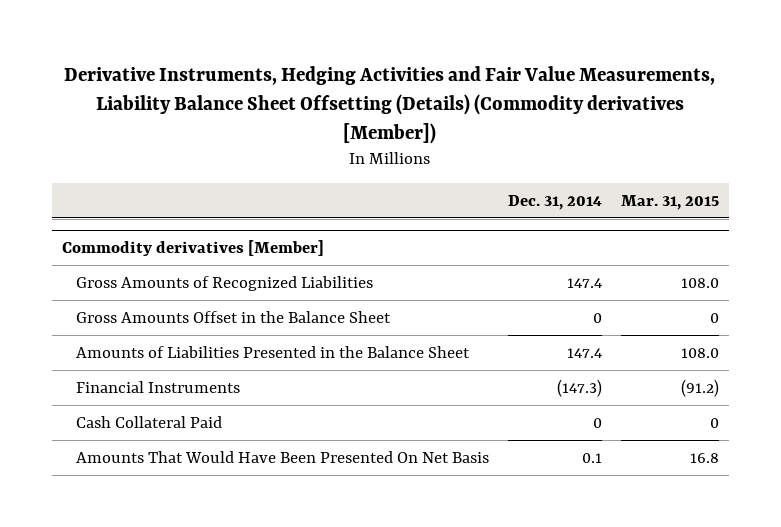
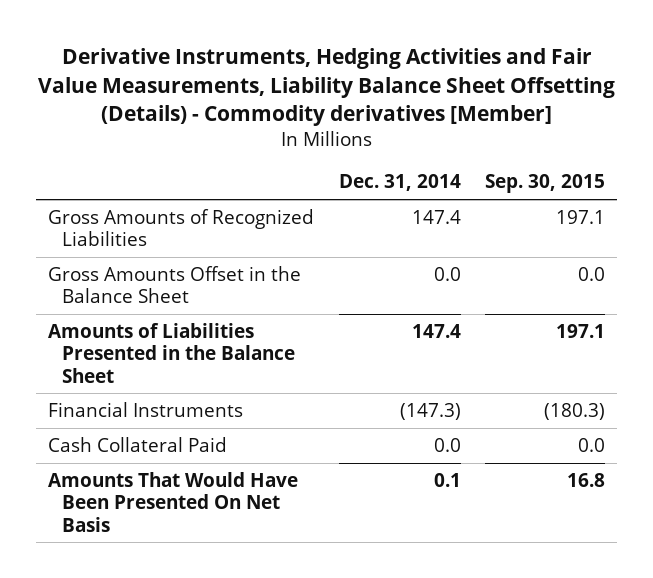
- Derivative Instruments, Hedging Activities and Fair Value Measurements, Liability Balance Sheet Offsetting (Details) (Commodity derivatives [Member])
+ Derivative Instruments, Hedging Activities and Fair Value Measurements, Liability Balance Sheet Offsetting (Details) - Commodity derivatives [Member]
- | Dec. 31, 2014 | Mar. 31, 2015
+ | Dec. 31, 2014 | Sep. 30, 2015
- Commodity derivatives [Member]
- Gross Amounts Offset in the Balance Sheet | 0 | 0
+ Gross Amounts Offset in the Balance Sheet | 0.0 | 0.0
- Cash Collateral Paid | 0 | 0
+ Cash Collateral Paid | 0.0 | 0.0

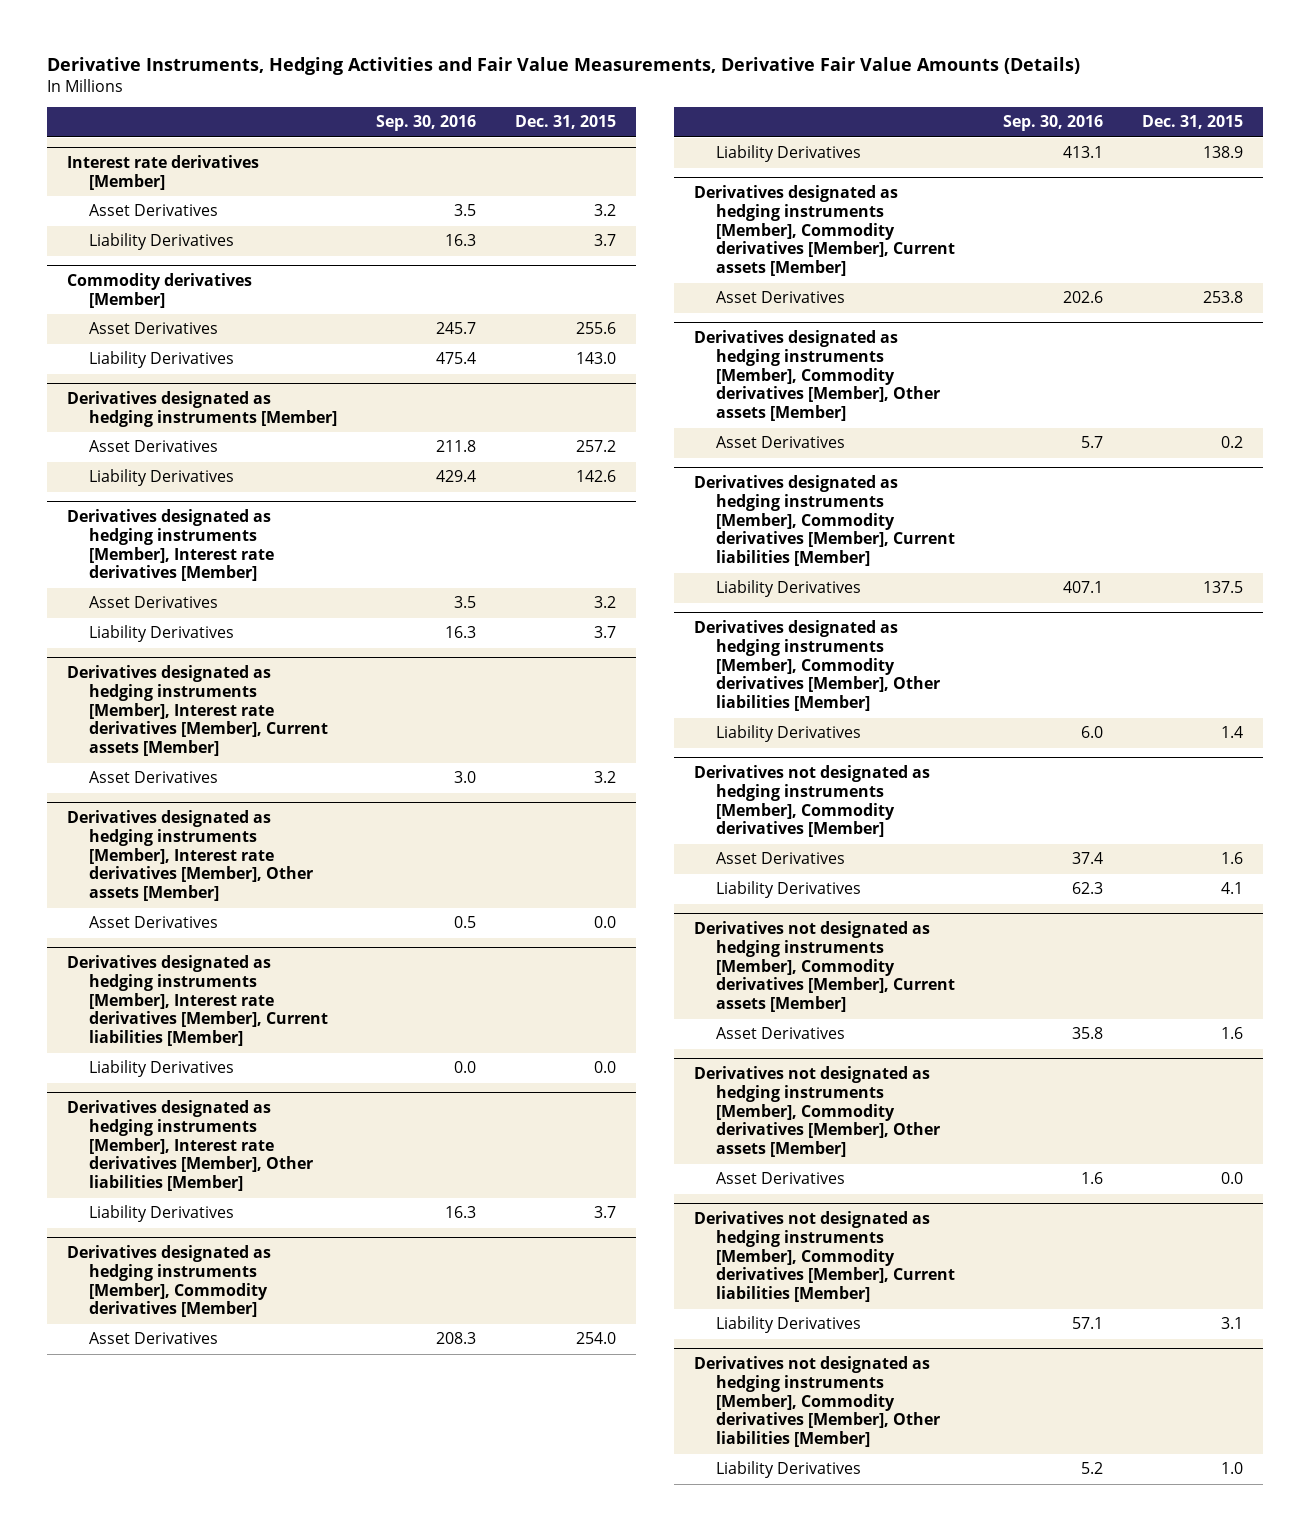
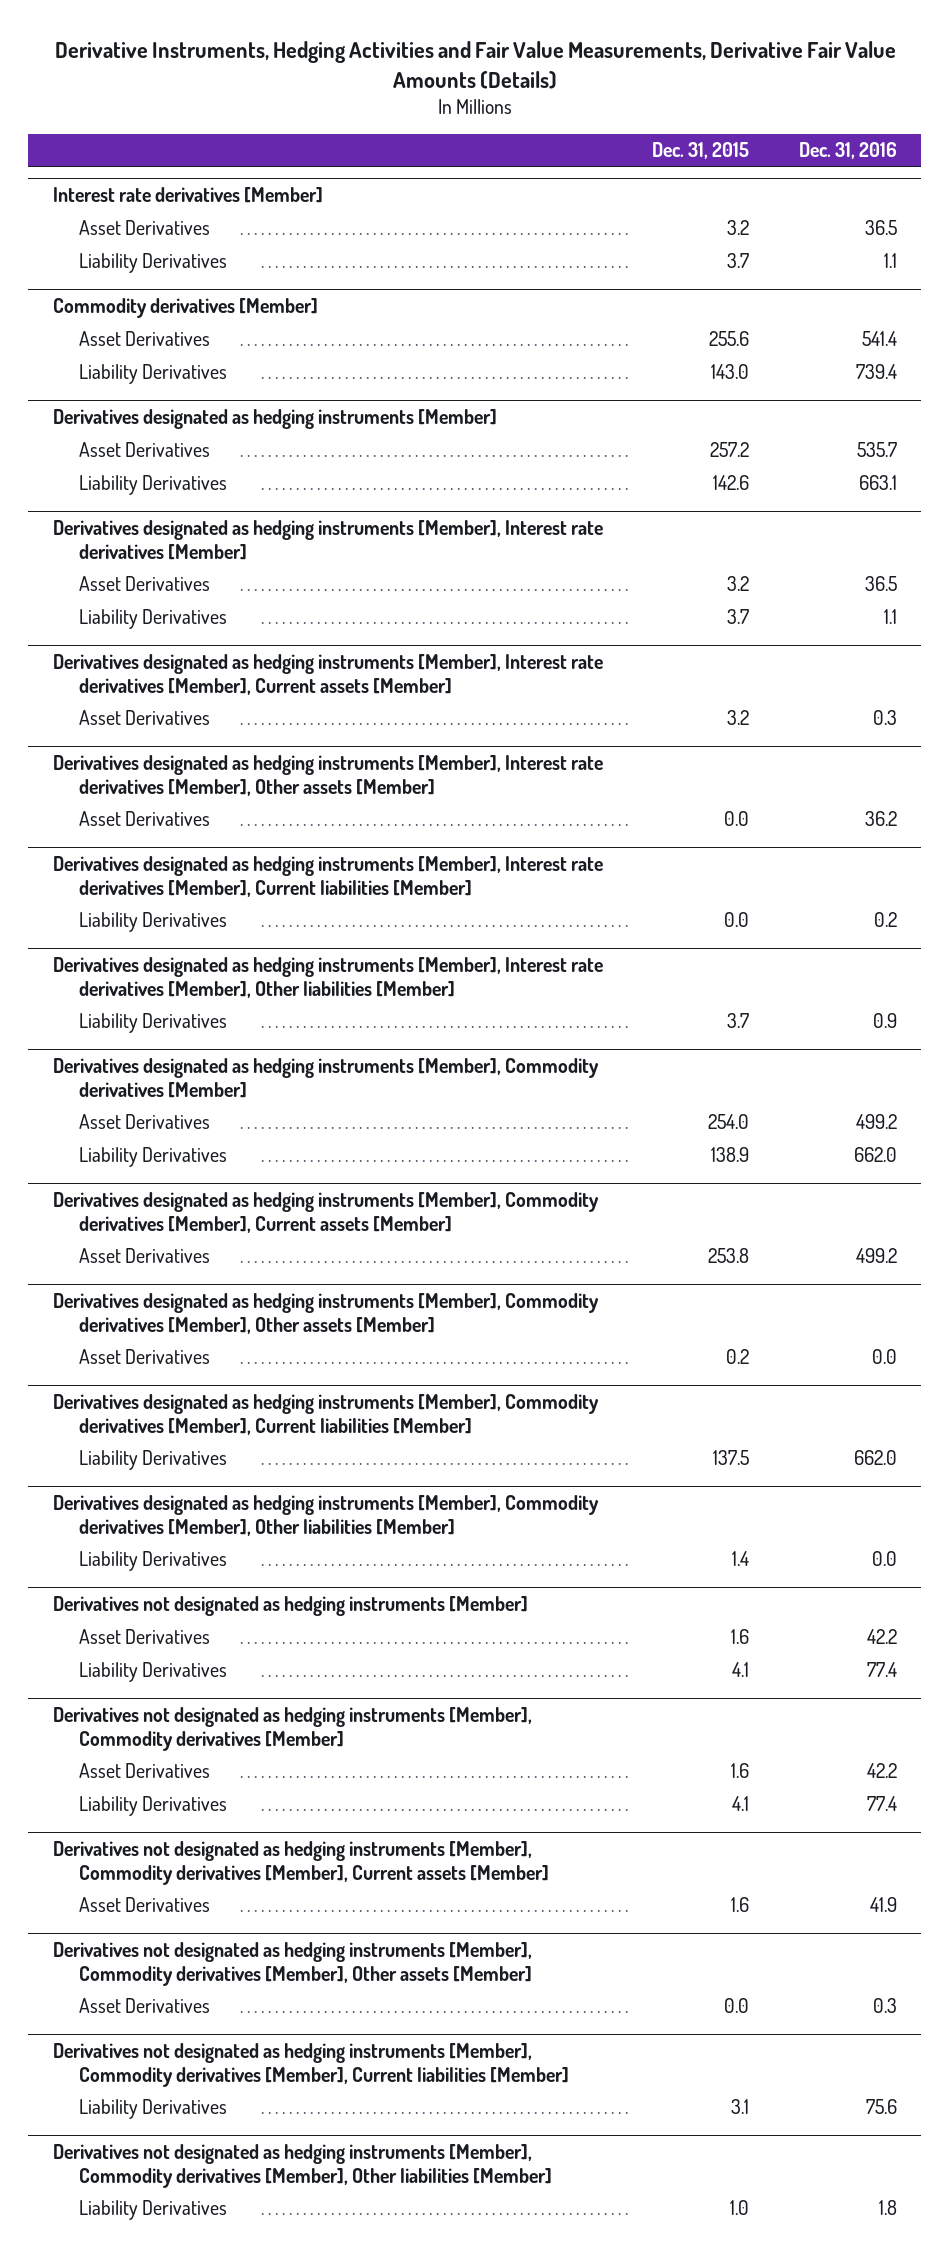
- | Sep. 30, 2016 | Dec. 31, 2015
+ | Dec. 31, 2015 | Dec. 31, 2016
+ Derivatives not designated as hedging instruments [Member]
+ Asset Derivatives | 1.6 | 42.2
+ Liability Derivatives | 4.1 | 77.4

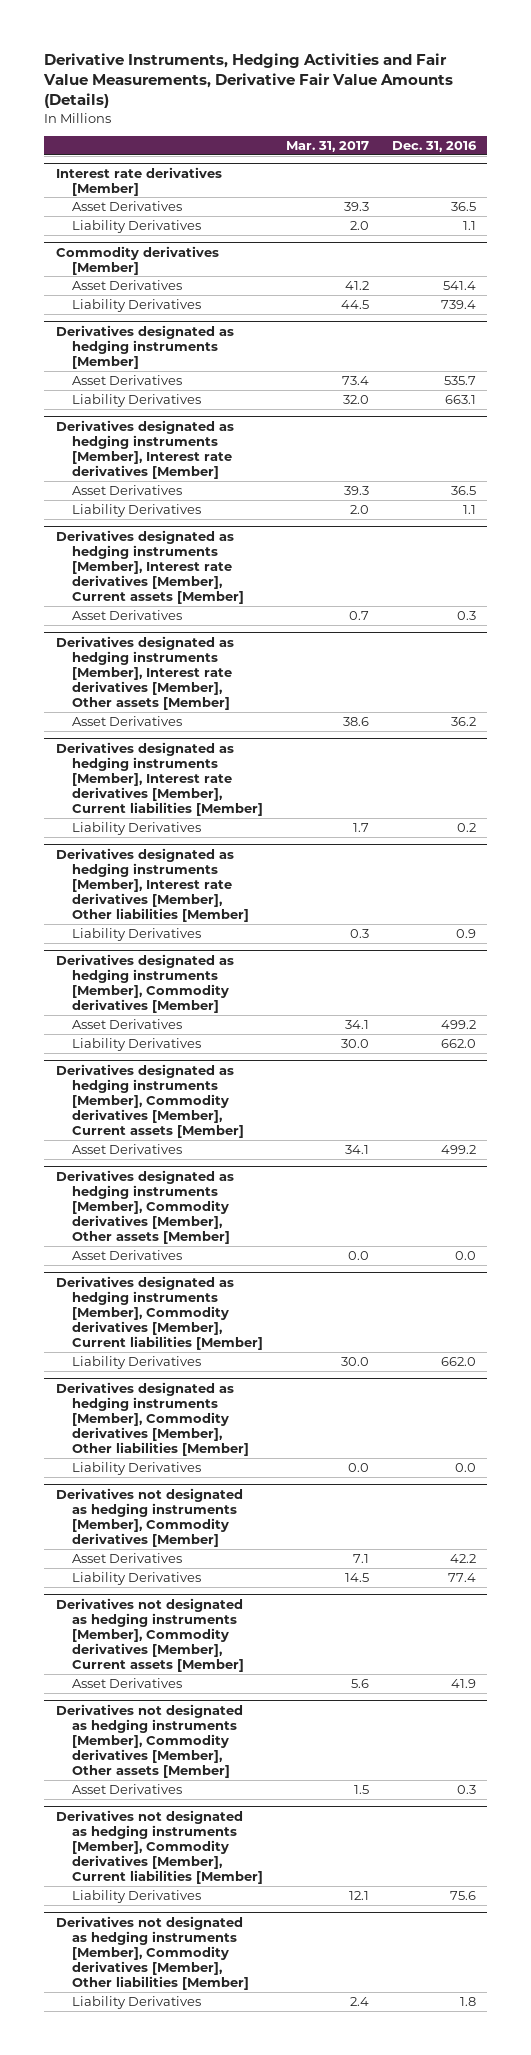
- | Dec. 31, 2015 | Dec. 31, 2016
+ | Mar. 31, 2017 | Dec. 31, 2016
- Derivatives not designated as hedging instruments [Member]
- Asset Derivatives | 1.6 | 42.2
- Liability Derivatives | 4.1 | 77.4

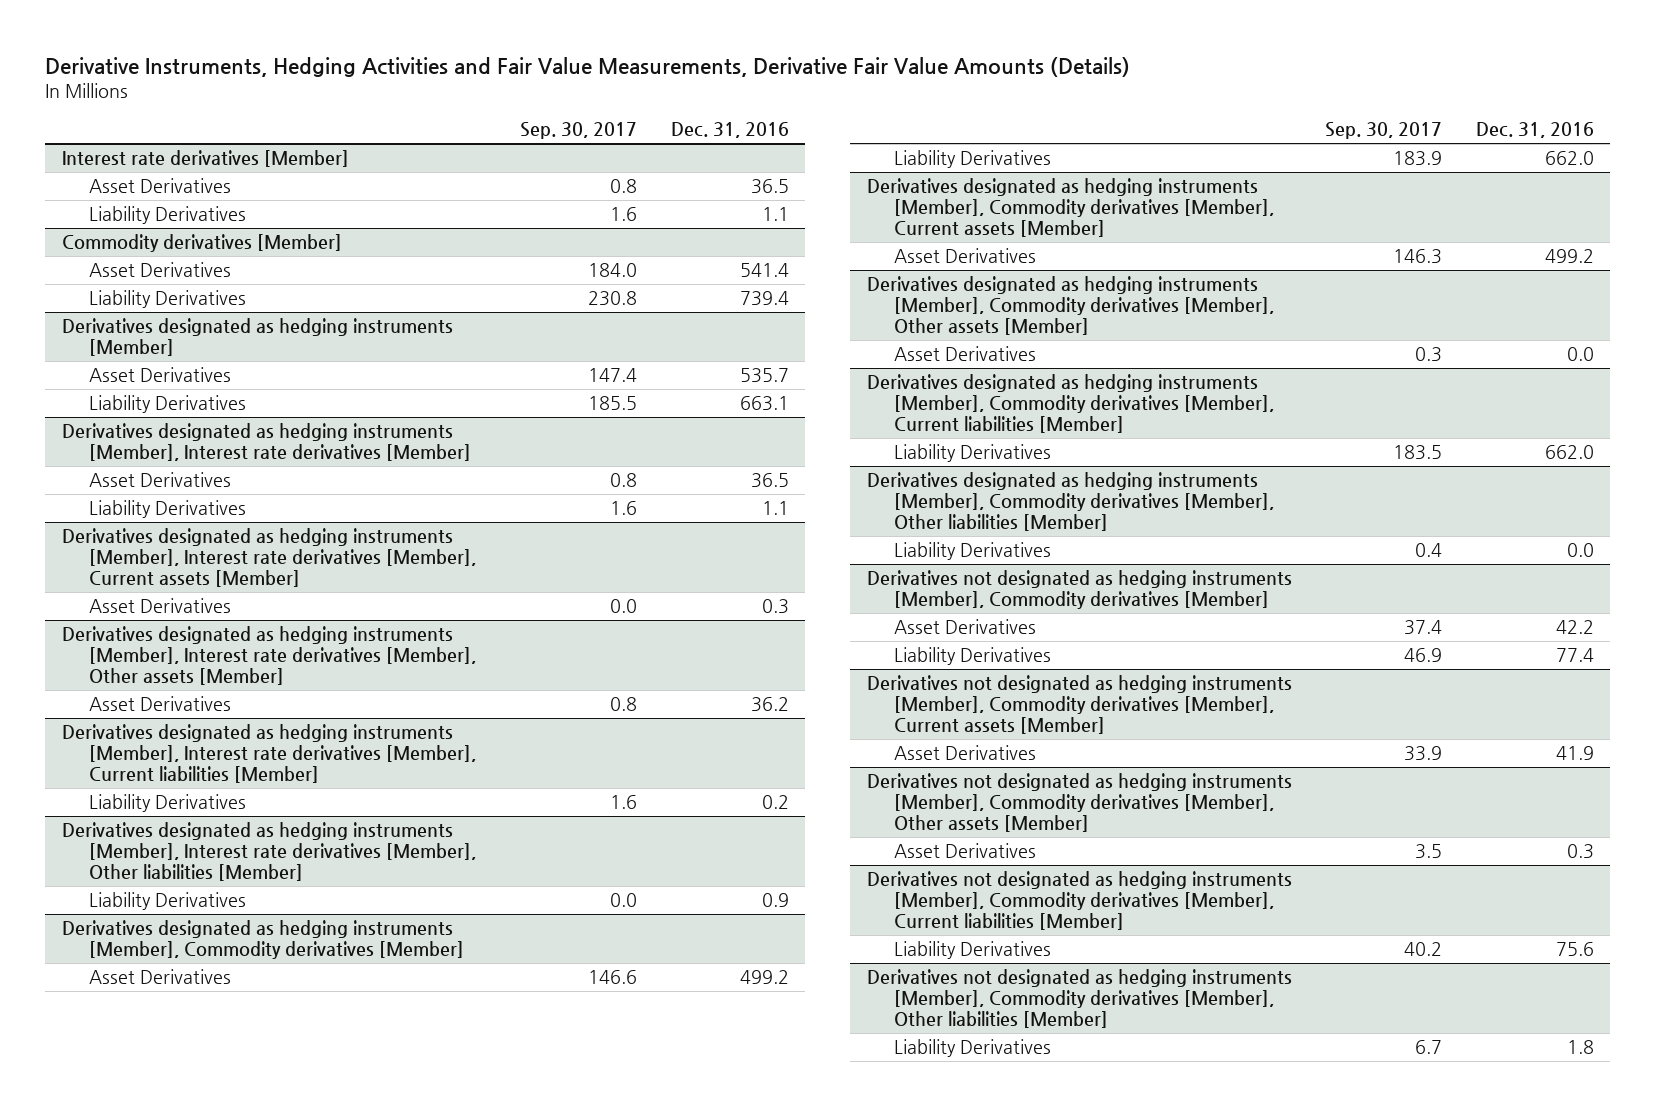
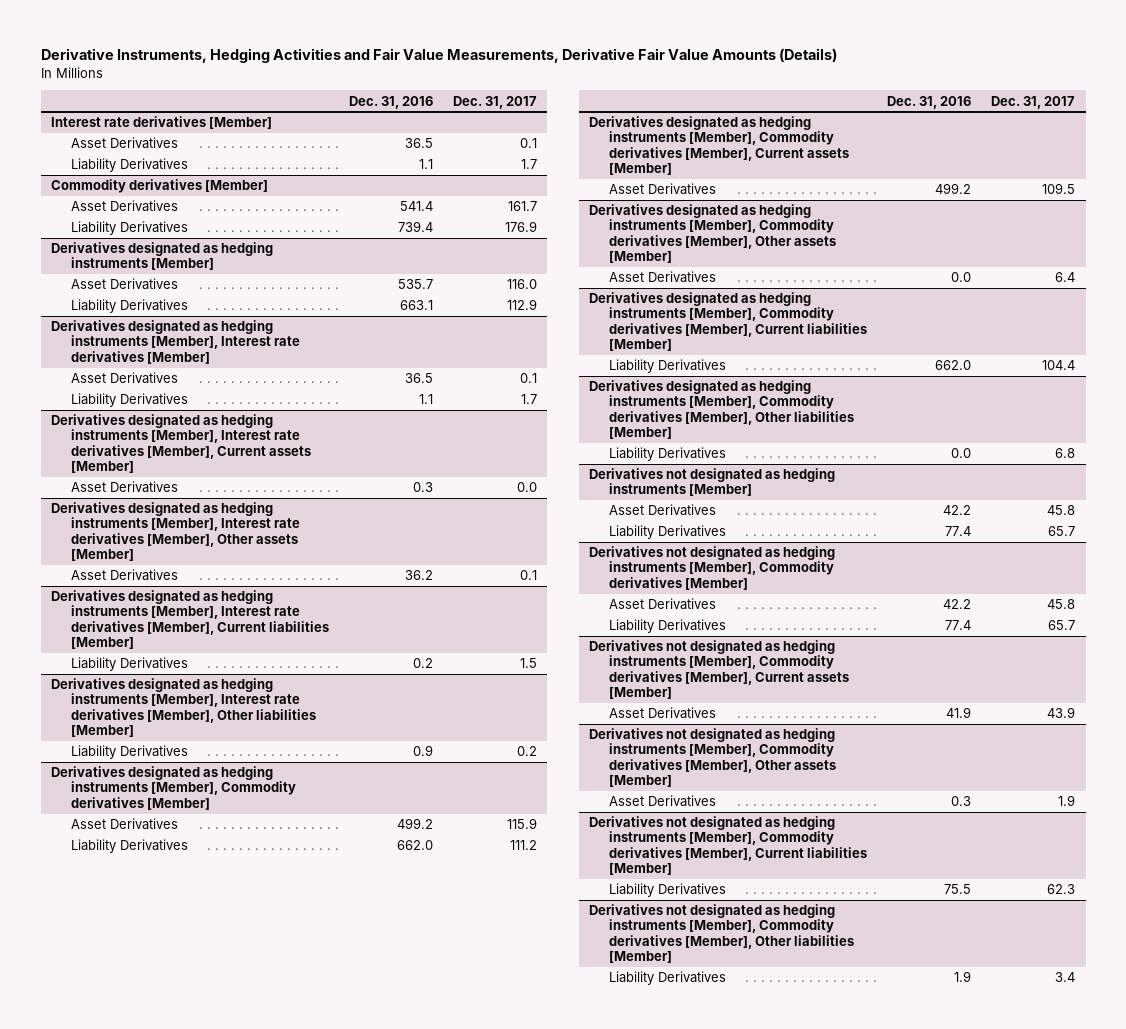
- | Sep. 30, 2017 | Dec. 31, 2016
+ | Dec. 31, 2016 | Dec. 31, 2017
+ Derivatives not designated as hedging instruments [Member]
+ Asset Derivatives | 42.2 | 45.8
+ Liability Derivatives | 77.4 | 65.7
@ Derivatives not designated as hedging instruments [Member], Commodity derivatives [Member], Current liabilities [Member]
- Liability Derivatives | 40.2 | 75.6
+ Liability Derivatives | 75.5 | 62.3
@ Derivatives not designated as hedging instruments [Member], Commodity derivatives [Member], Other liabilities [Member]
- Liability Derivatives | 6.7 | 1.8
+ Liability Derivatives | 1.9 | 3.4

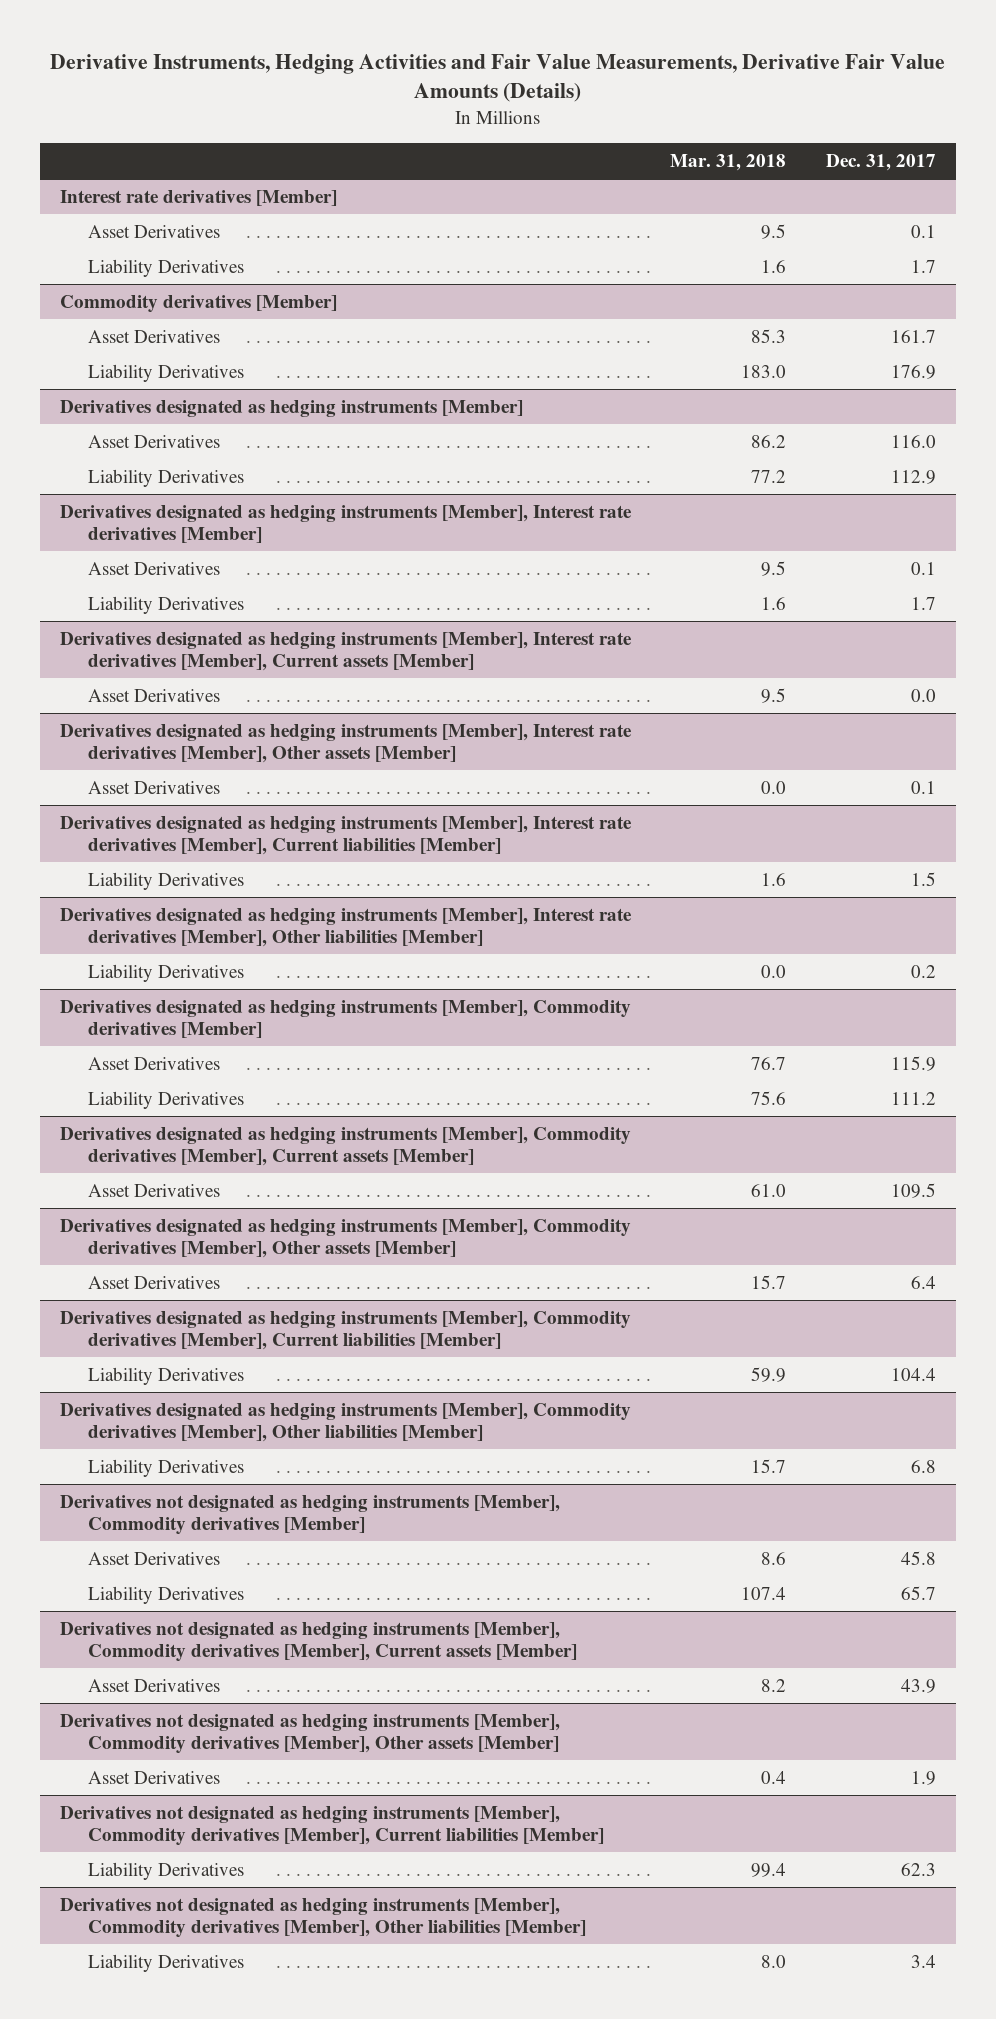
- | Dec. 31, 2016 | Dec. 31, 2017
+ | Mar. 31, 2018 | Dec. 31, 2017
- Derivatives not designated as hedging instruments [Member]
- Asset Derivatives | 42.2 | 45.8
- Liability Derivatives | 77.4 | 65.7

